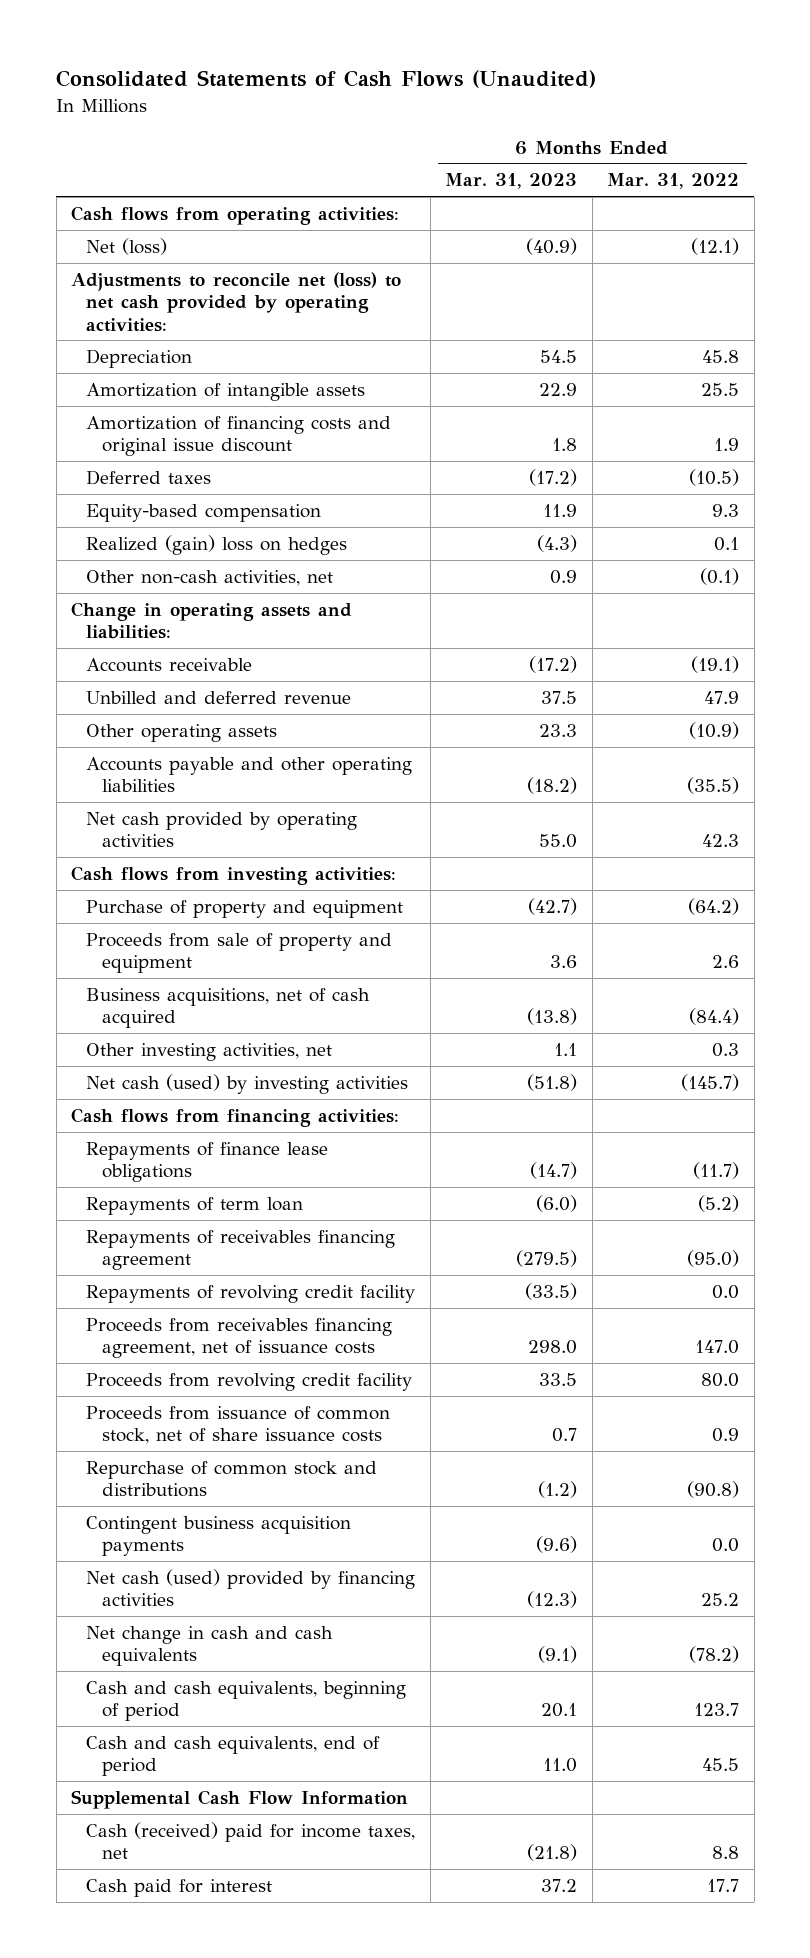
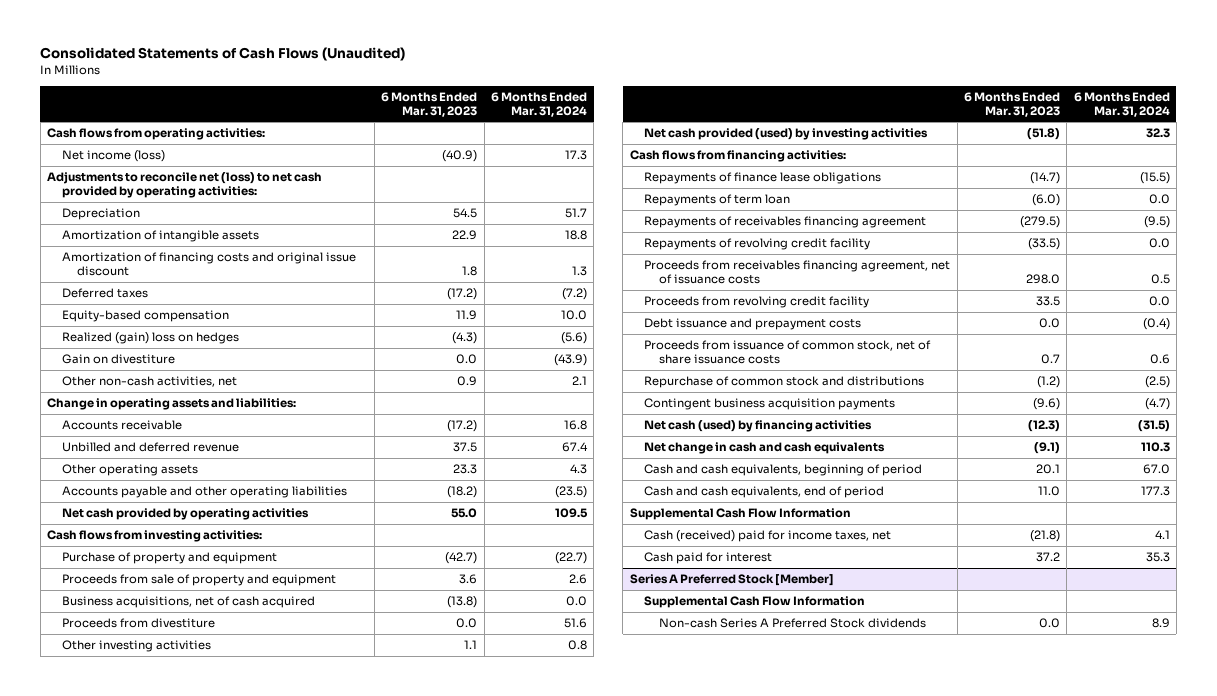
- | 6 Months Ended Mar. 31, 2023 | 6 Months Ended Mar. 31, 2022
+ | 6 Months Ended Mar. 31, 2023 | 6 Months Ended Mar. 31, 2024
- Net (loss) | (40.9) | (12.1)
+ Net income (loss) | (40.9) | 17.3
+ Gain on divestiture | 0.0 | (43.9)
- Other investing activities, net | 1.1 | 0.3
- Net cash (used) by investing activities | (51.8) | (145.7)
+ Proceeds from divestiture | 0.0 | 51.6
+ Other investing activities | 1.1 | 0.8
+ Net cash provided (used) by investing activities | (51.8) | 32.3
+ Debt issuance and prepayment costs | 0.0 | (0.4)
- Net cash (used) provided by financing activities | (12.3) | 25.2
+ Net cash (used) by financing activities | (12.3) | (31.5)
+ Series A Preferred Stock [Member]
+ Supplemental Cash Flow Information
+ Non-cash Series A Preferred Stock dividends | 0.0 | 8.9

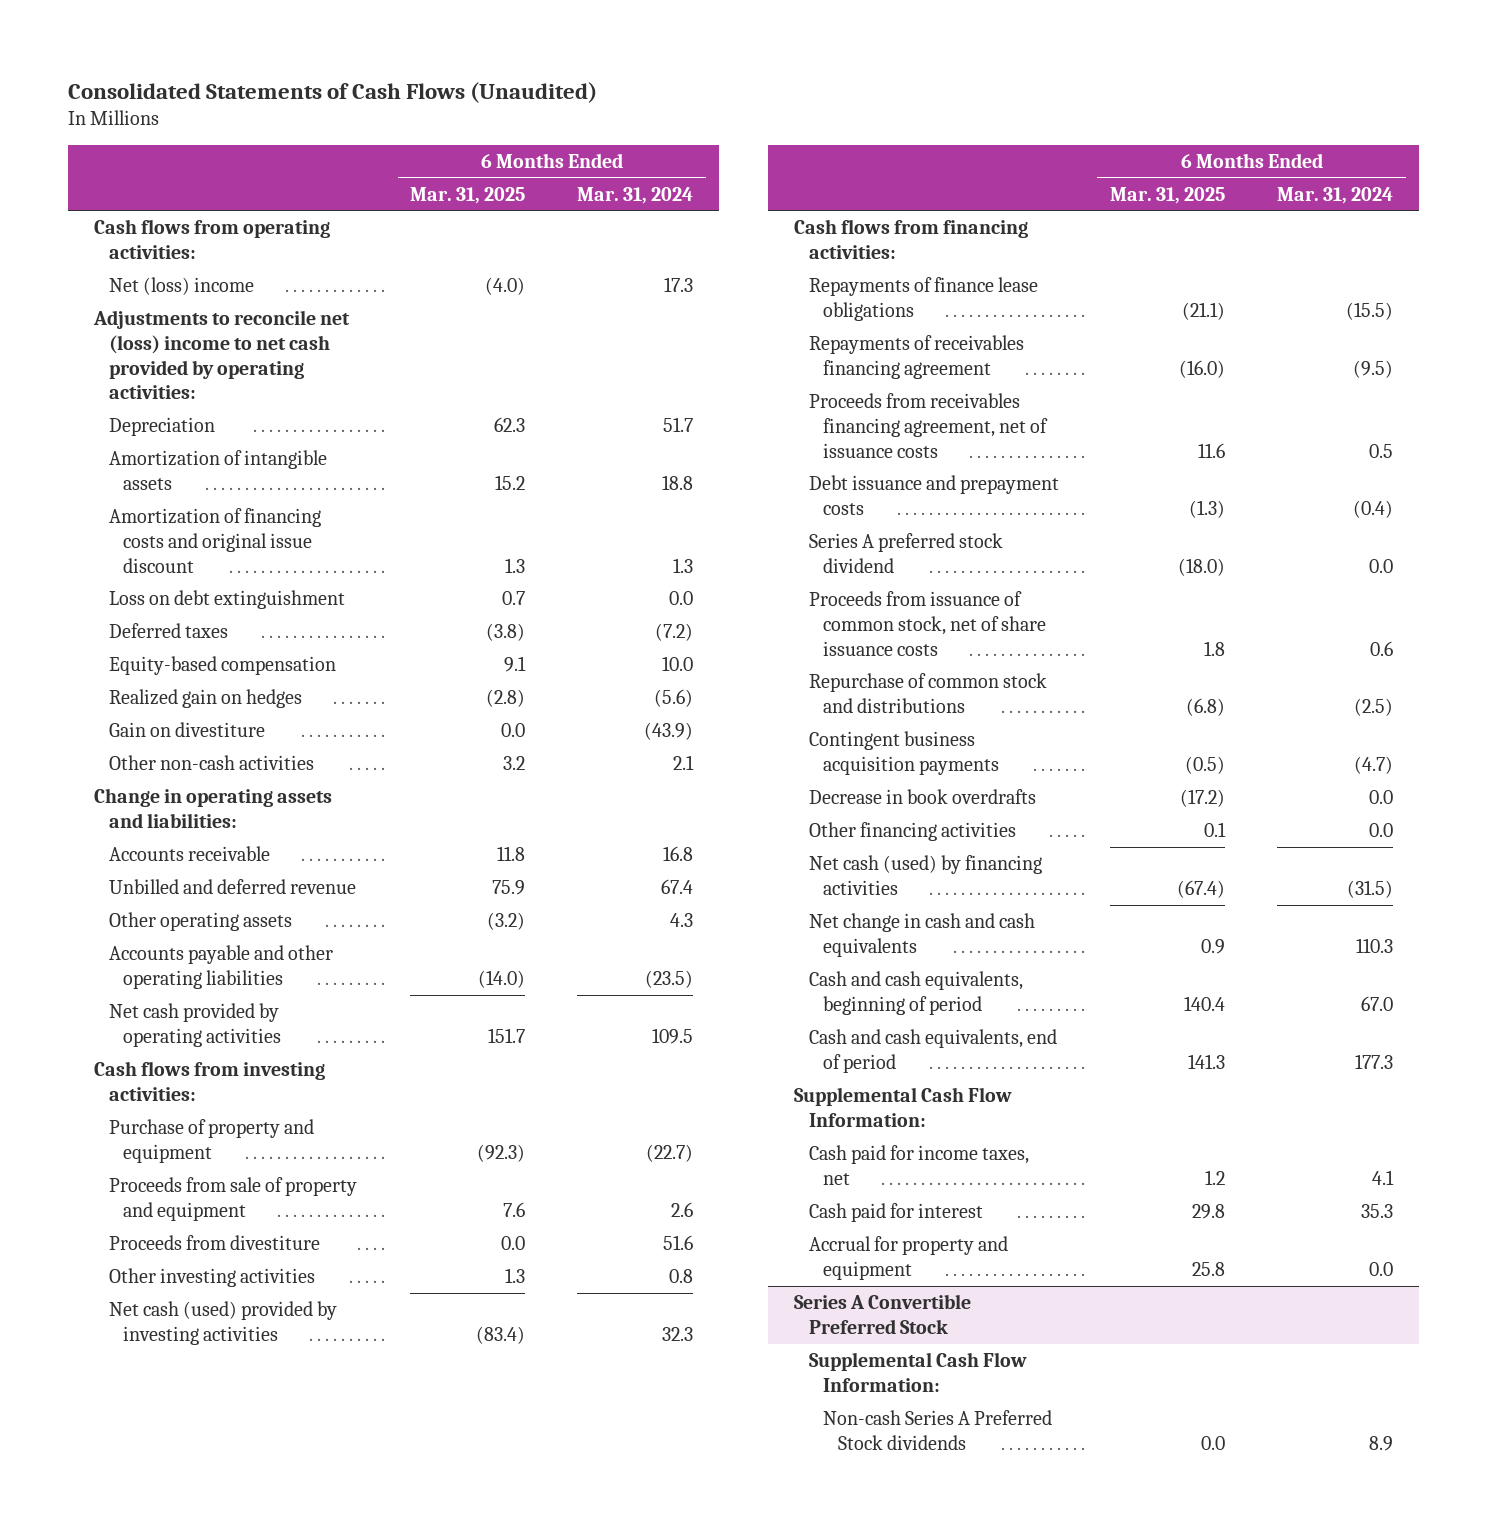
- | 6 Months Ended Mar. 31, 2023 | 6 Months Ended Mar. 31, 2024
+ | 6 Months Ended Mar. 31, 2025 | 6 Months Ended Mar. 31, 2024
- Net income (loss) | (40.9) | 17.3
- Adjustments to reconcile net (loss) to net cash provided by operating activities:
+ Net (loss) income | (4.0) | 17.3
+ Adjustments to reconcile net (loss) income to net cash provided by operating activities:
+ Loss on debt extinguishment | 0.7 | 0.0
- Realized (gain) loss on hedges | (4.3) | (5.6)
+ Realized gain on hedges | (2.8) | (5.6)
- Other non-cash activities, net | 0.9 | 2.1
+ Other non-cash activities | 3.2 | 2.1
- Business acquisitions, net of cash acquired | (13.8) | 0.0
- Net cash provided (used) by investing activities | (51.8) | 32.3
+ Net cash (used) provided by investing activities | (83.4) | 32.3
- Repayments of term loan | (6.0) | 0.0
- Repayments of revolving credit facility | (33.5) | 0.0
- Proceeds from revolving credit facility | 33.5 | 0.0
+ Series A preferred stock dividend | (18.0) | 0.0
+ Decrease in book overdrafts | (17.2) | 0.0
+ Other financing activities | 0.1 | 0.0
- Supplemental Cash Flow Information
- Cash (received) paid for income taxes, net | (21.8) | 4.1
+ Supplemental Cash Flow Information:
+ Cash paid for income taxes, net | 1.2 | 4.1
- Series A Preferred Stock [Member]
- Supplemental Cash Flow Information
+ Accrual for property and equipment | 25.8 | 0.0
+ Series A Convertible Preferred Stock
+ Supplemental Cash Flow Information:

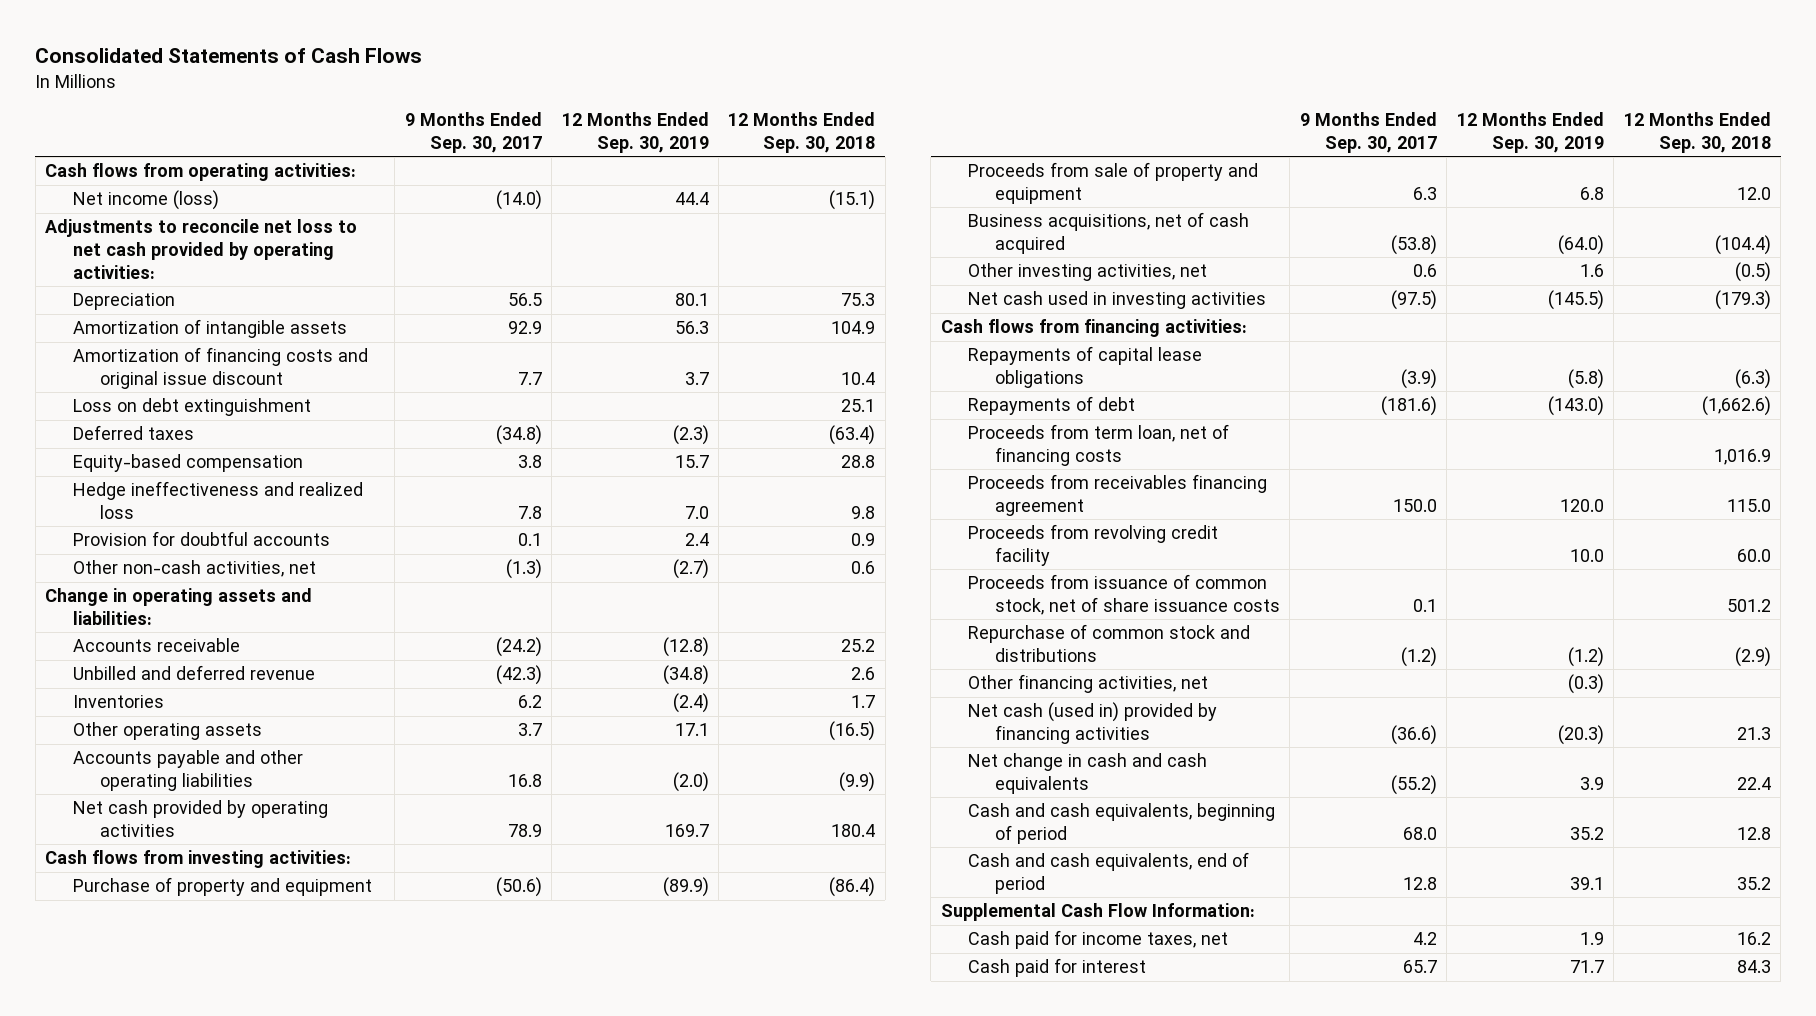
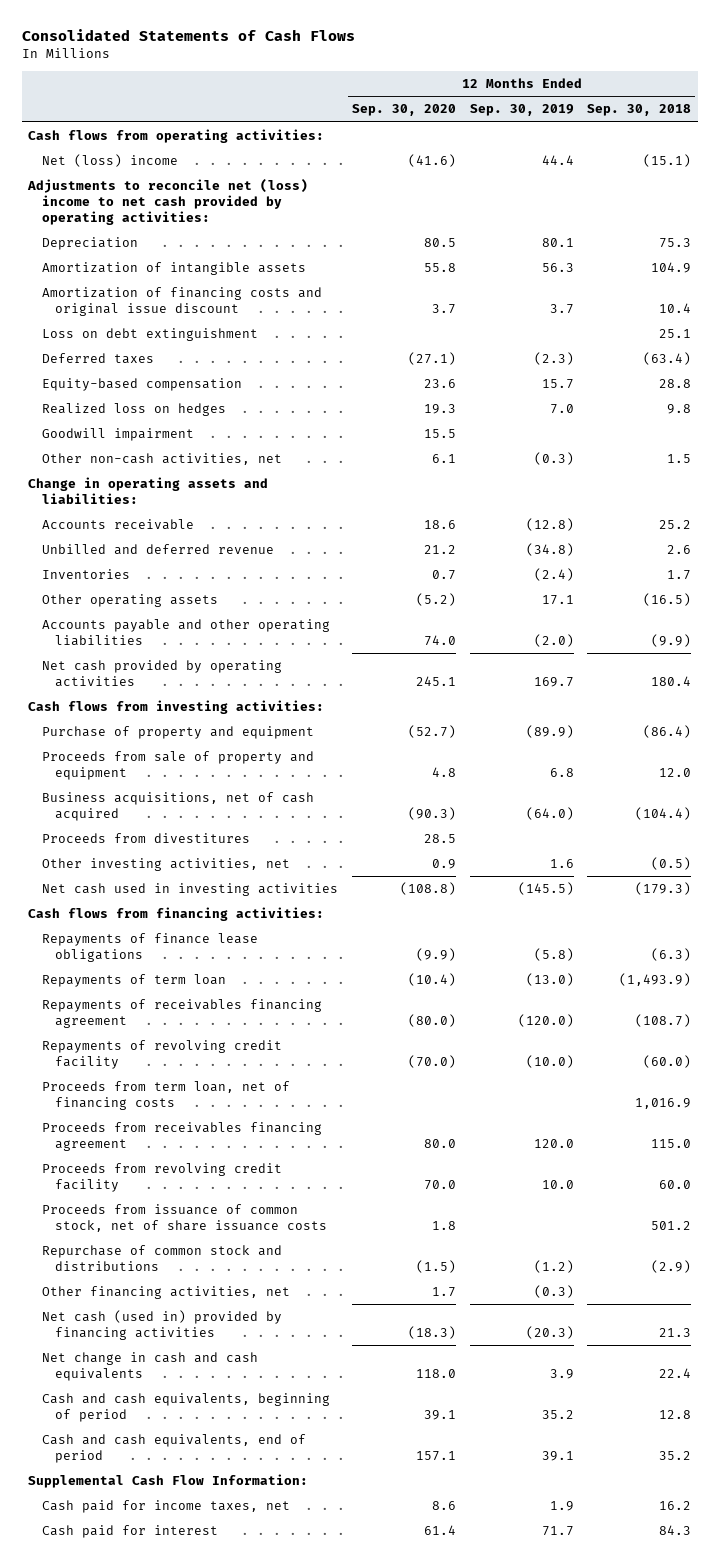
- | 9 Months Ended Sep. 30, 2017 | 12 Months Ended Sep. 30, 2019 | 12 Months Ended Sep. 30, 2018
+ | 12 Months Ended Sep. 30, 2020 | 12 Months Ended Sep. 30, 2019 | 12 Months Ended Sep. 30, 2018
- Net income (loss) | (14.0) | 44.4 | (15.1)
- Adjustments to reconcile net loss to net cash provided by operating activities:
+ Net (loss) income | (41.6) | 44.4 | (15.1)
+ Adjustments to reconcile net (loss) income to net cash provided by operating activities:
- Hedge ineffectiveness and realized loss | 7.8 | 7.0 | 9.8
- Provision for doubtful accounts | 0.1 | 2.4 | 0.9
- Other non-cash activities, net | (1.3) | (2.7) | 0.6
+ Realized loss on hedges | 19.3 | 7.0 | 9.8
+ Goodwill impairment | 15.5 | |
+ Other non-cash activities, net | 6.1 | (0.3) | 1.5
+ Proceeds from divestitures | 28.5 | |
- Repayments of capital lease obligations | (3.9) | (5.8) | (6.3)
- Repayments of debt | (181.6) | (143.0) | (1,662.6)
+ Repayments of finance lease obligations | (9.9) | (5.8) | (6.3)
+ Repayments of term loan | (10.4) | (13.0) | (1,493.9)
+ Repayments of receivables financing agreement | (80.0) | (120.0) | (108.7)
+ Repayments of revolving credit facility | (70.0) | (10.0) | (60.0)

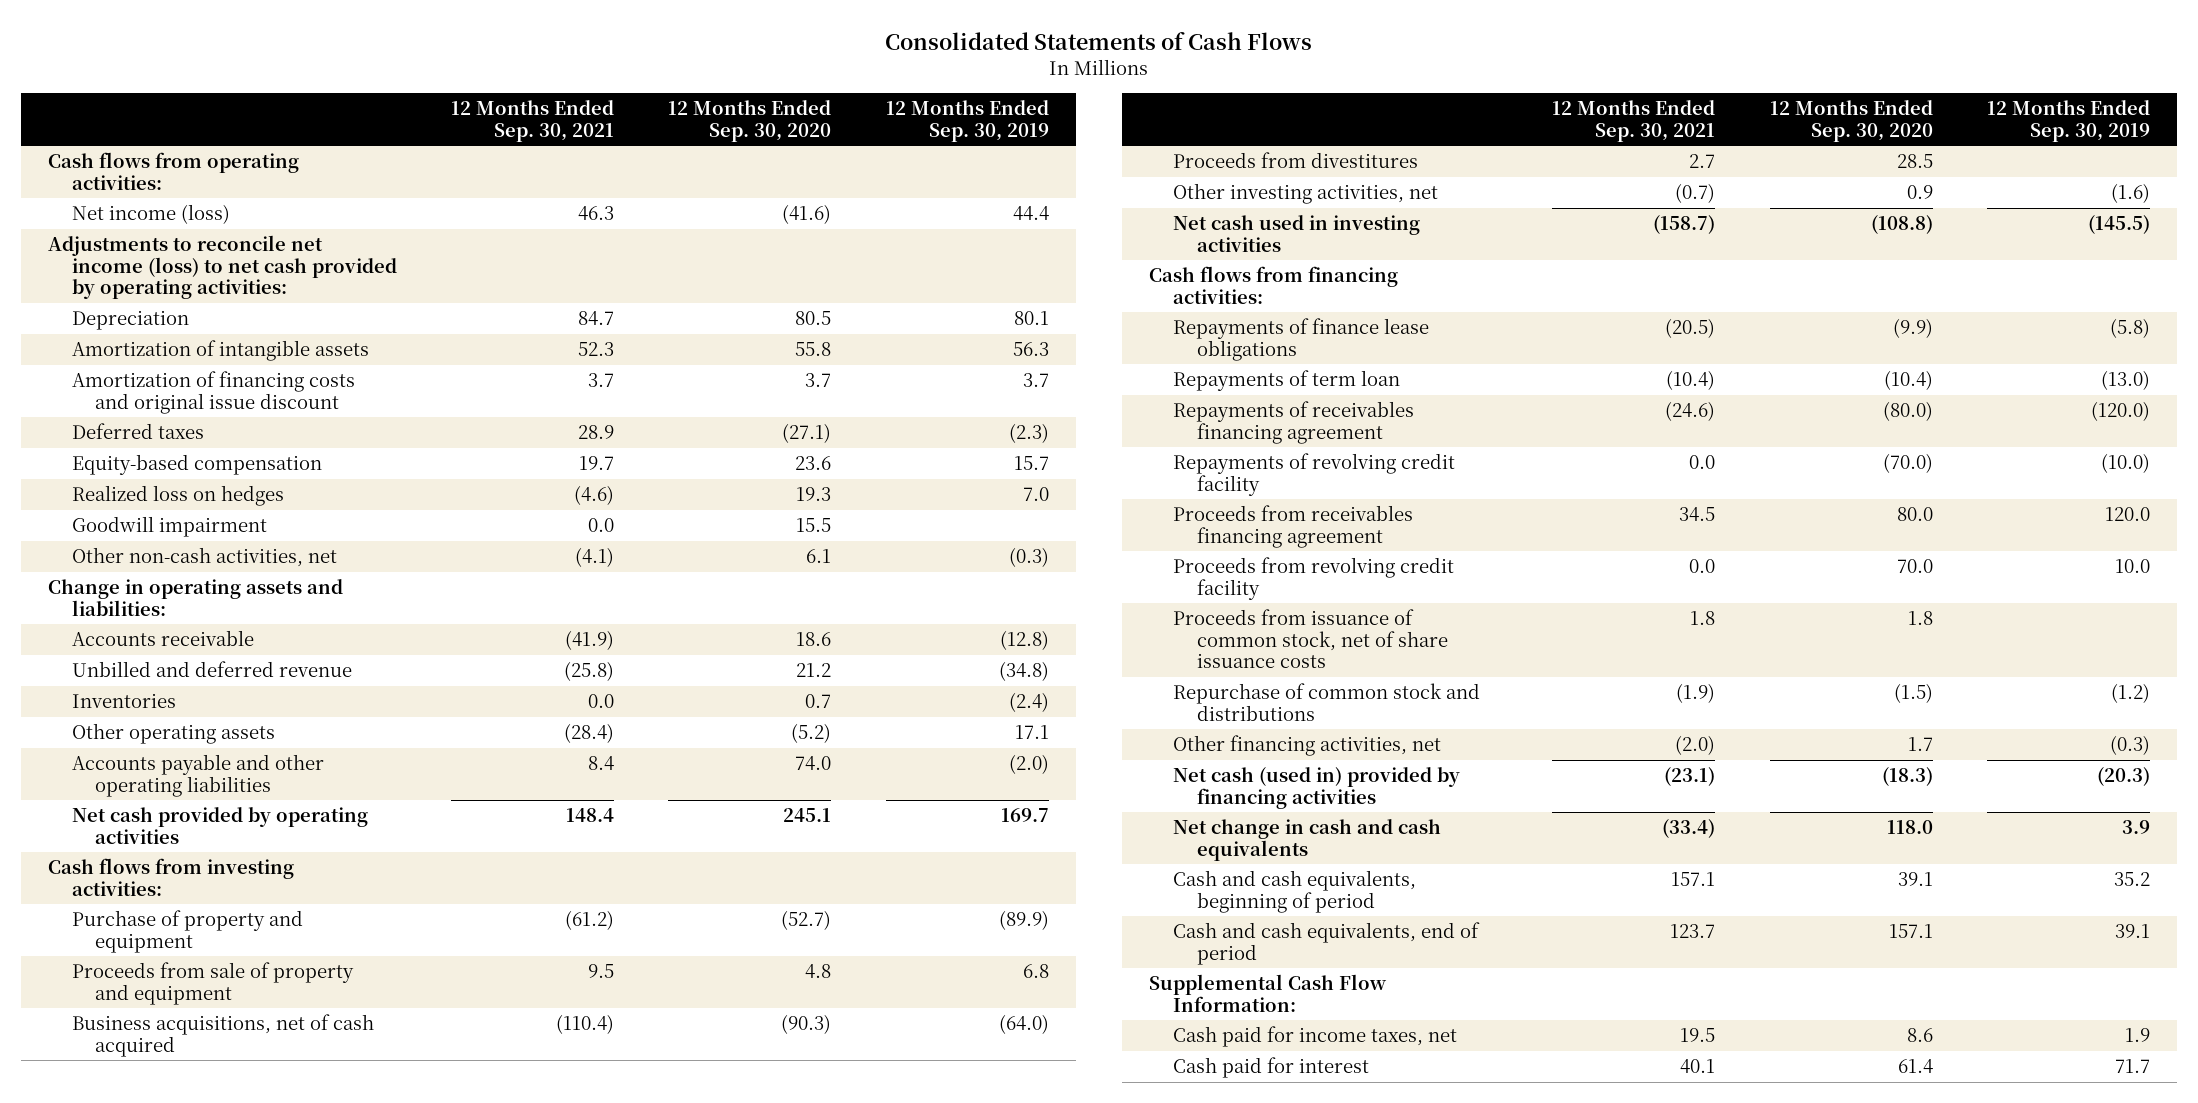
- | 12 Months Ended Sep. 30, 2020 | 12 Months Ended Sep. 30, 2019 | 12 Months Ended Sep. 30, 2018
+ | 12 Months Ended Sep. 30, 2021 | 12 Months Ended Sep. 30, 2020 | 12 Months Ended Sep. 30, 2019
- Net (loss) income | (41.6) | 44.4 | (15.1)
- Adjustments to reconcile net (loss) income to net cash provided by operating activities:
+ Net income (loss) | 46.3 | (41.6) | 44.4
+ Adjustments to reconcile net income (loss) to net cash provided by operating activities:
- Loss on debt extinguishment | | | 25.1
- Other investing activities, net | 0.9 | 1.6 | (0.5)
+ Other investing activities, net | (0.7) | 0.9 | (1.6)
- Proceeds from term loan, net of financing costs | | | 1,016.9

